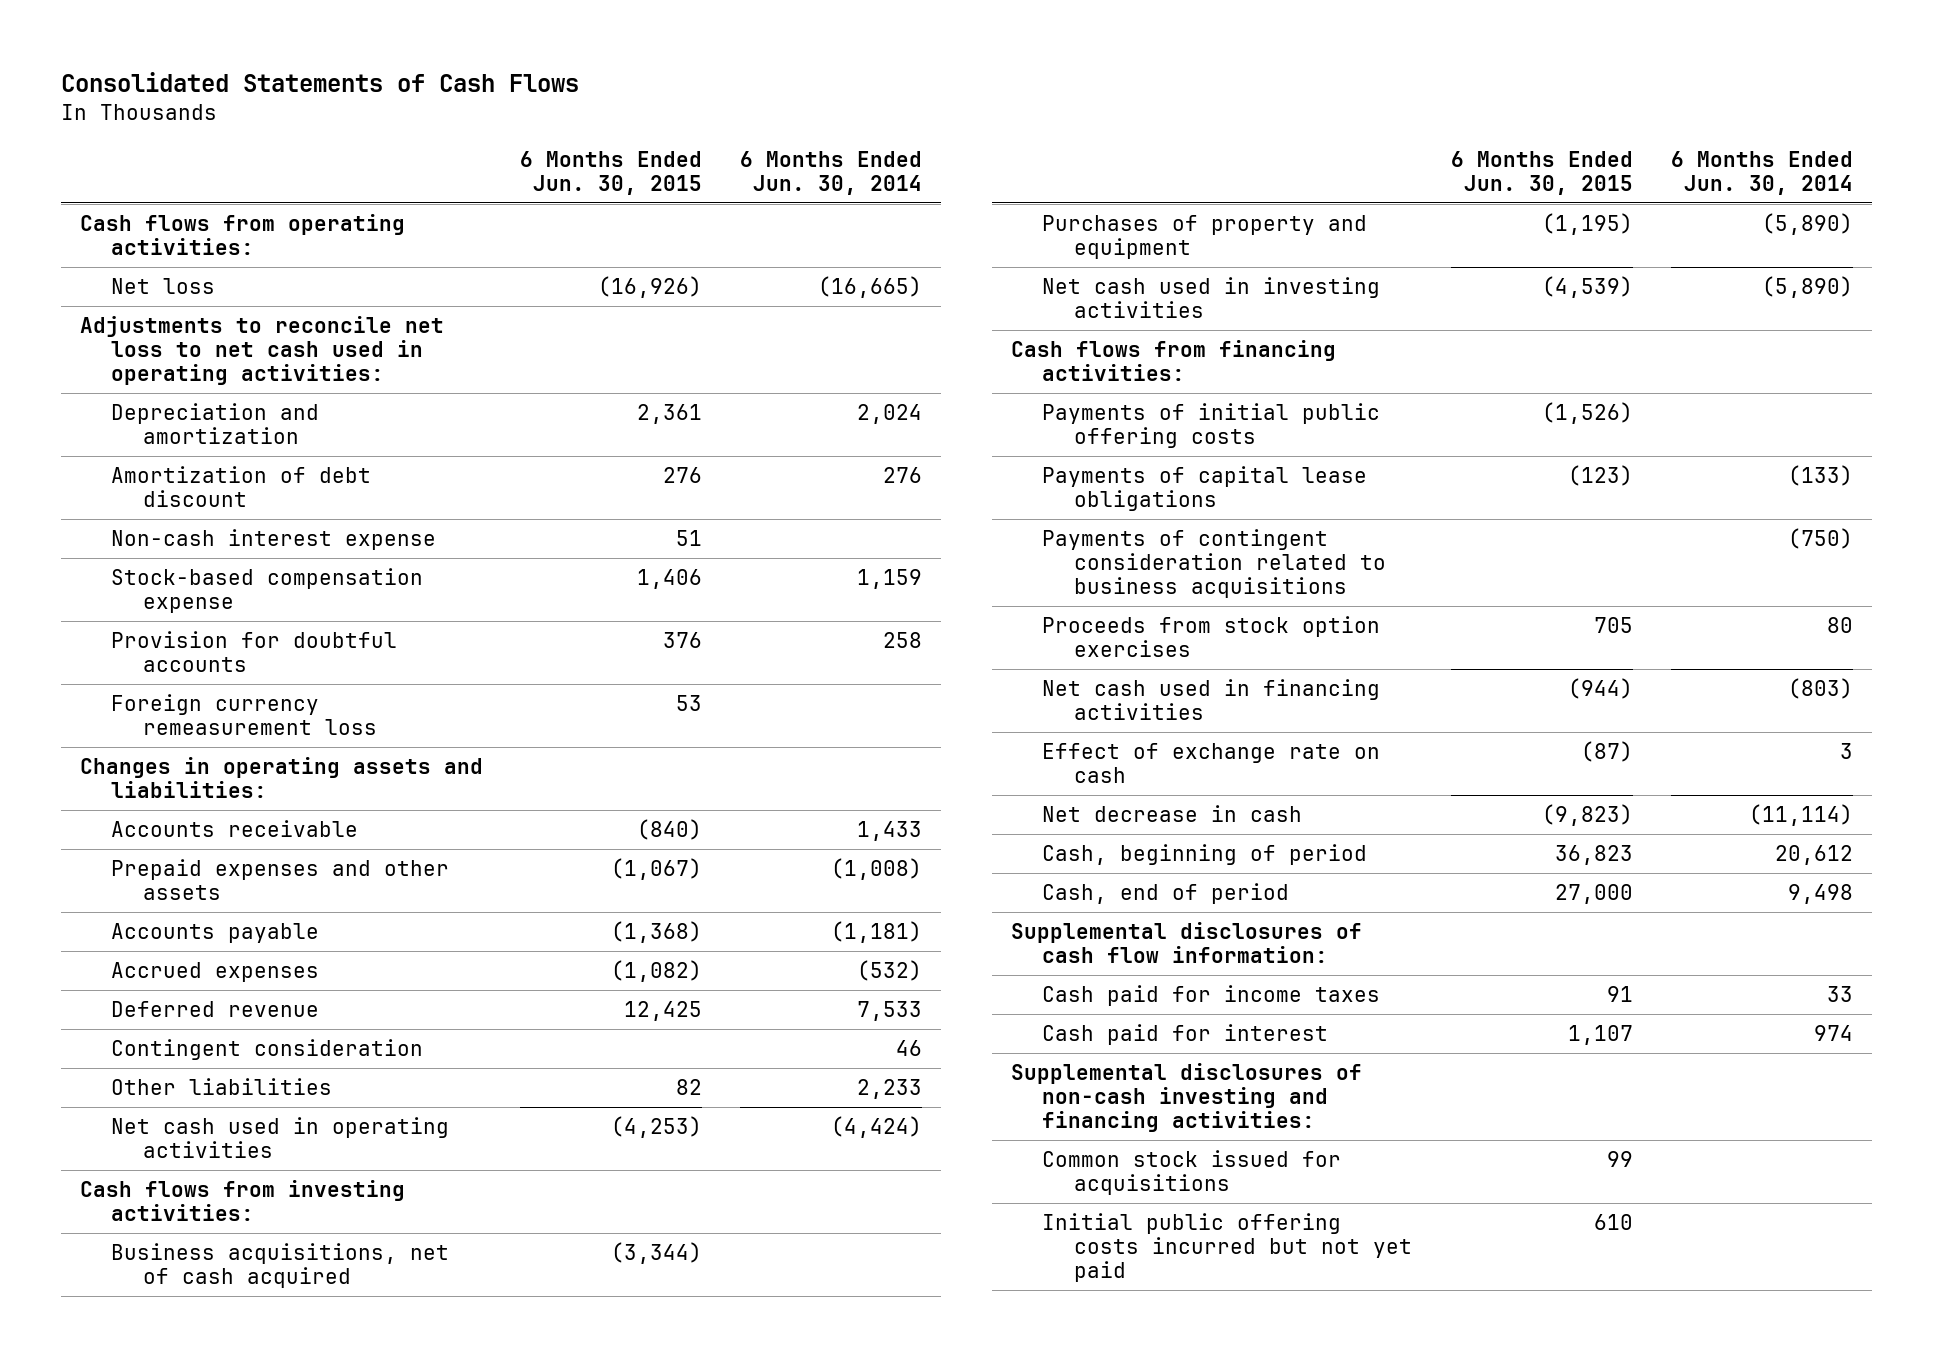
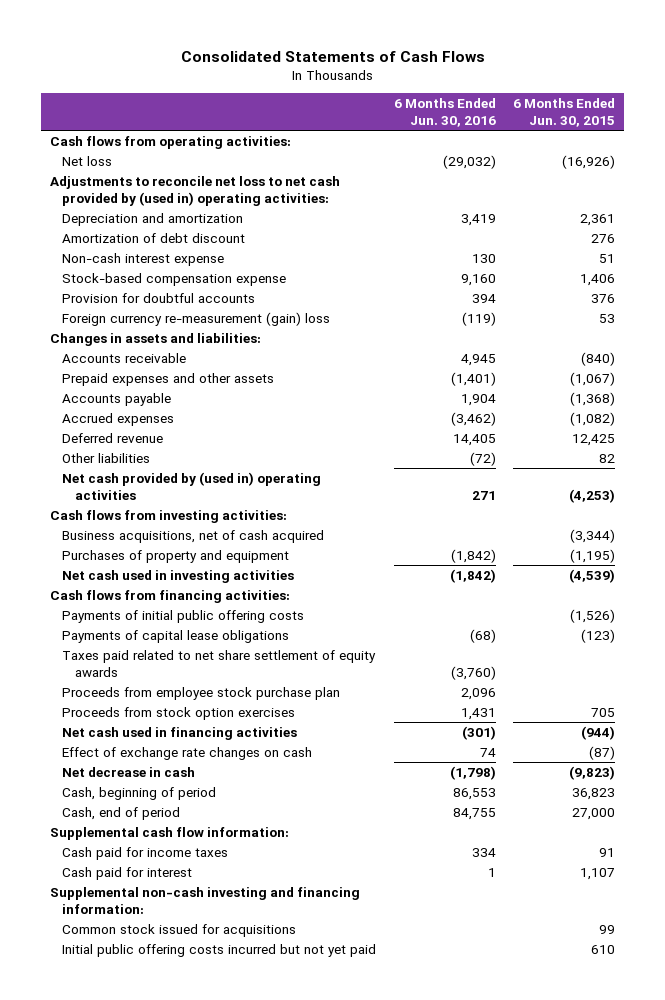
- | 6 Months Ended Jun. 30, 2015 | 6 Months Ended Jun. 30, 2014
+ | 6 Months Ended Jun. 30, 2016 | 6 Months Ended Jun. 30, 2015
- Adjustments to reconcile net loss to net cash used in operating activities:
+ Adjustments to reconcile net loss to net cash provided by (used in) operating activities:
- Foreign currency remeasurement loss | 53 |
- Changes in operating assets and liabilities:
+ Foreign currency re-measurement (gain) loss | (119) | 53
+ Changes in assets and liabilities:
- Contingent consideration | | 46
- Net cash used in operating activities | (4,253) | (4,424)
+ Net cash provided by (used in) operating activities | 271 | (4,253)
- Payments of contingent consideration related to business acquisitions | | (750)
+ Taxes paid related to net share settlement of equity awards | (3,760) |
+ Proceeds from employee stock purchase plan | 2,096 |
- Effect of exchange rate on cash | (87) | 3
+ Effect of exchange rate changes on cash | 74 | (87)
- Supplemental disclosures of cash flow information:
+ Supplemental cash flow information:
- Supplemental disclosures of non-cash investing and financing activities:
+ Supplemental non-cash investing and financing information:

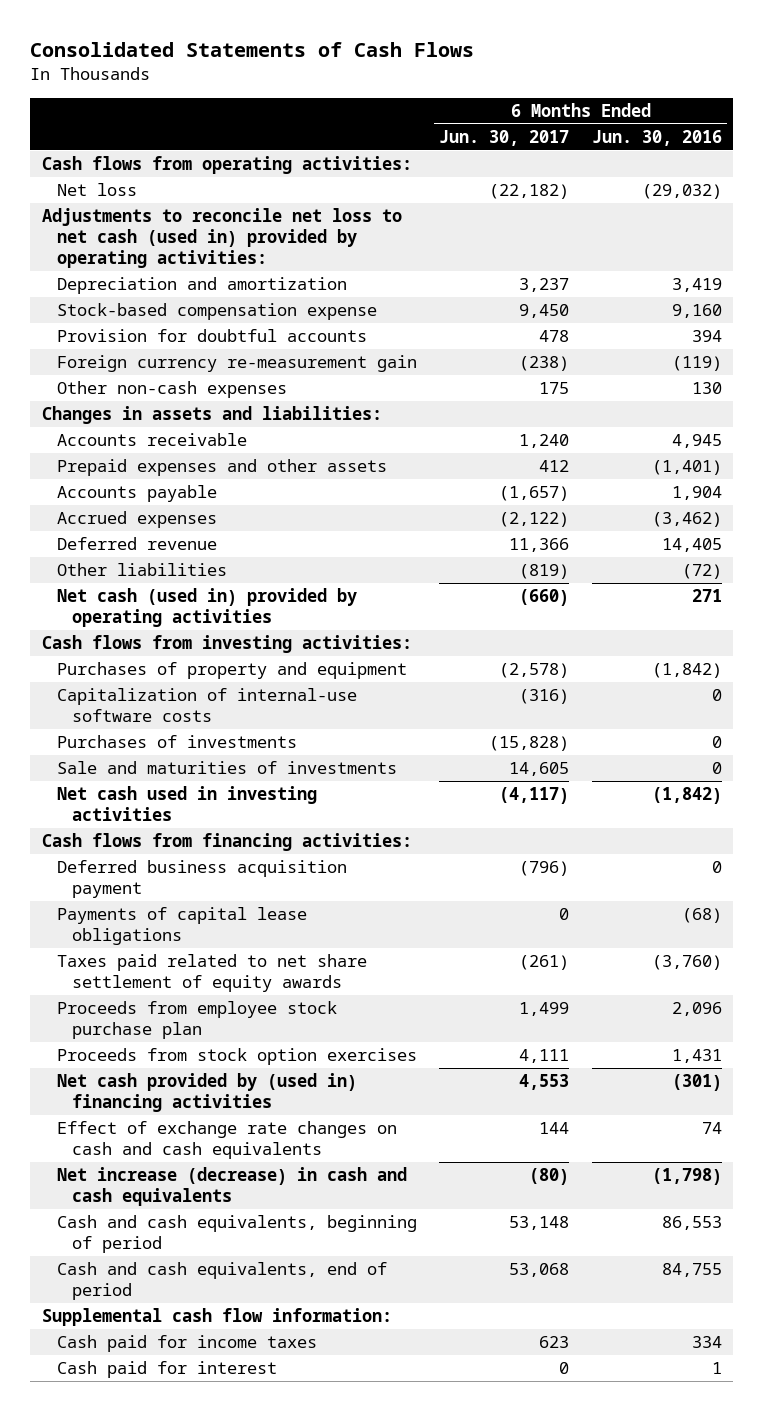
- | 6 Months Ended Jun. 30, 2016 | 6 Months Ended Jun. 30, 2015
+ | 6 Months Ended Jun. 30, 2017 | 6 Months Ended Jun. 30, 2016
- Adjustments to reconcile net loss to net cash provided by (used in) operating activities:
+ Adjustments to reconcile net loss to net cash (used in) provided by operating activities:
- Amortization of debt discount | | 276
- Non-cash interest expense | 130 | 51
- Foreign currency re-measurement (gain) loss | (119) | 53
+ Foreign currency re-measurement gain | (238) | (119)
+ Other non-cash expenses | 175 | 130
- Net cash provided by (used in) operating activities | 271 | (4,253)
+ Net cash (used in) provided by operating activities | (660) | 271
- Business acquisitions, net of cash acquired | | (3,344)
+ Capitalization of internal-use software costs | (316) | 0
+ Purchases of investments | (15,828) | 0
+ Sale and maturities of investments | 14,605 | 0
- Payments of initial public offering costs | | (1,526)
+ Deferred business acquisition payment | (796) | 0
- Net cash used in financing activities | (301) | (944)
- Effect of exchange rate changes on cash | 74 | (87)
- Net decrease in cash | (1,798) | (9,823)
- Cash, beginning of period | 86,553 | 36,823
- Cash, end of period | 84,755 | 27,000
+ Net cash provided by (used in) financing activities | 4,553 | (301)
+ Effect of exchange rate changes on cash and cash equivalents | 144 | 74
+ Net increase (decrease) in cash and cash equivalents | (80) | (1,798)
+ Cash and cash equivalents, beginning of period | 53,148 | 86,553
+ Cash and cash equivalents, end of period | 53,068 | 84,755
- Supplemental non-cash investing and financing information:
- Common stock issued for acquisitions | | 99
- Initial public offering costs incurred but not yet paid | | 610

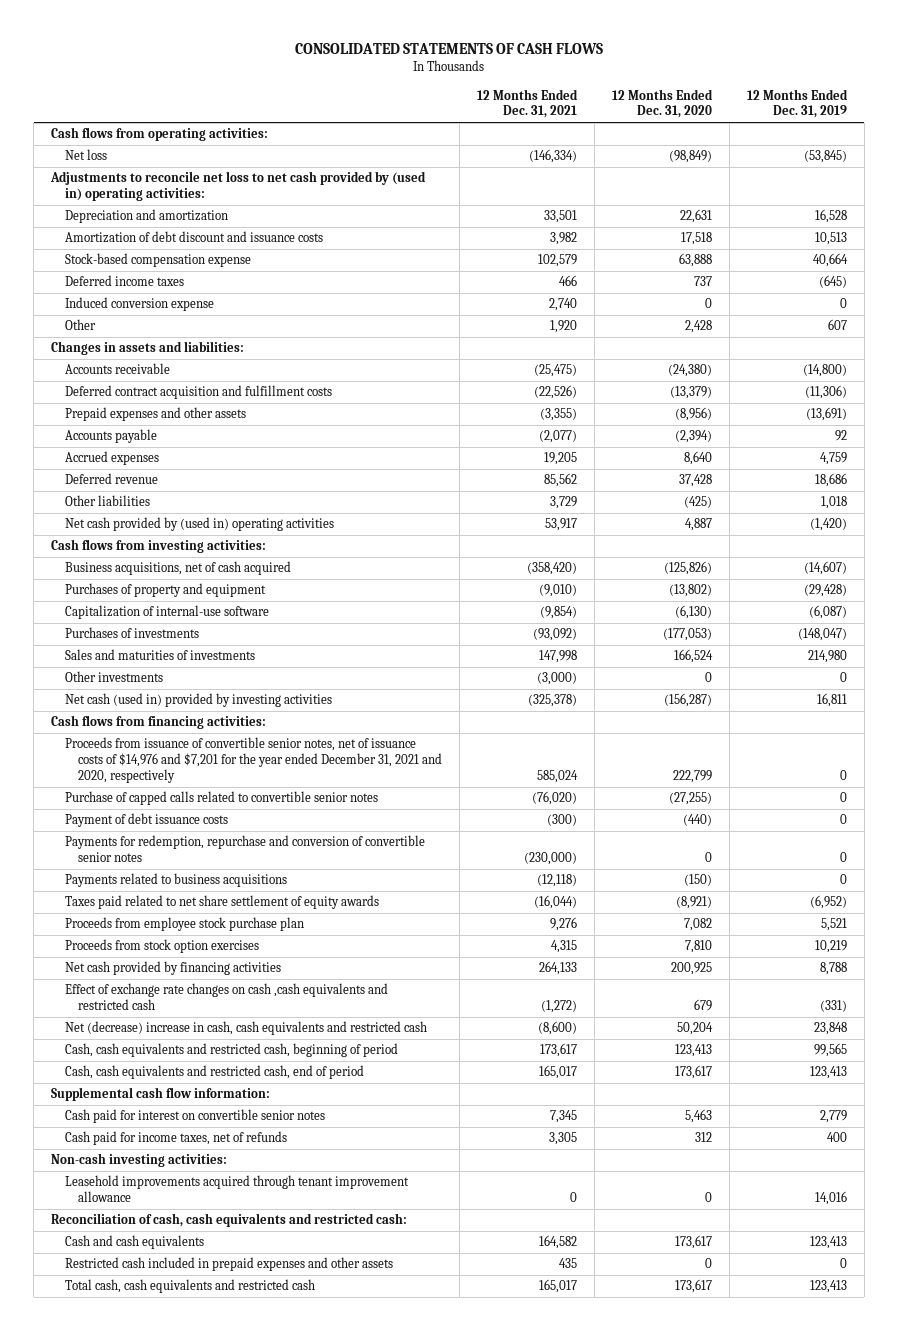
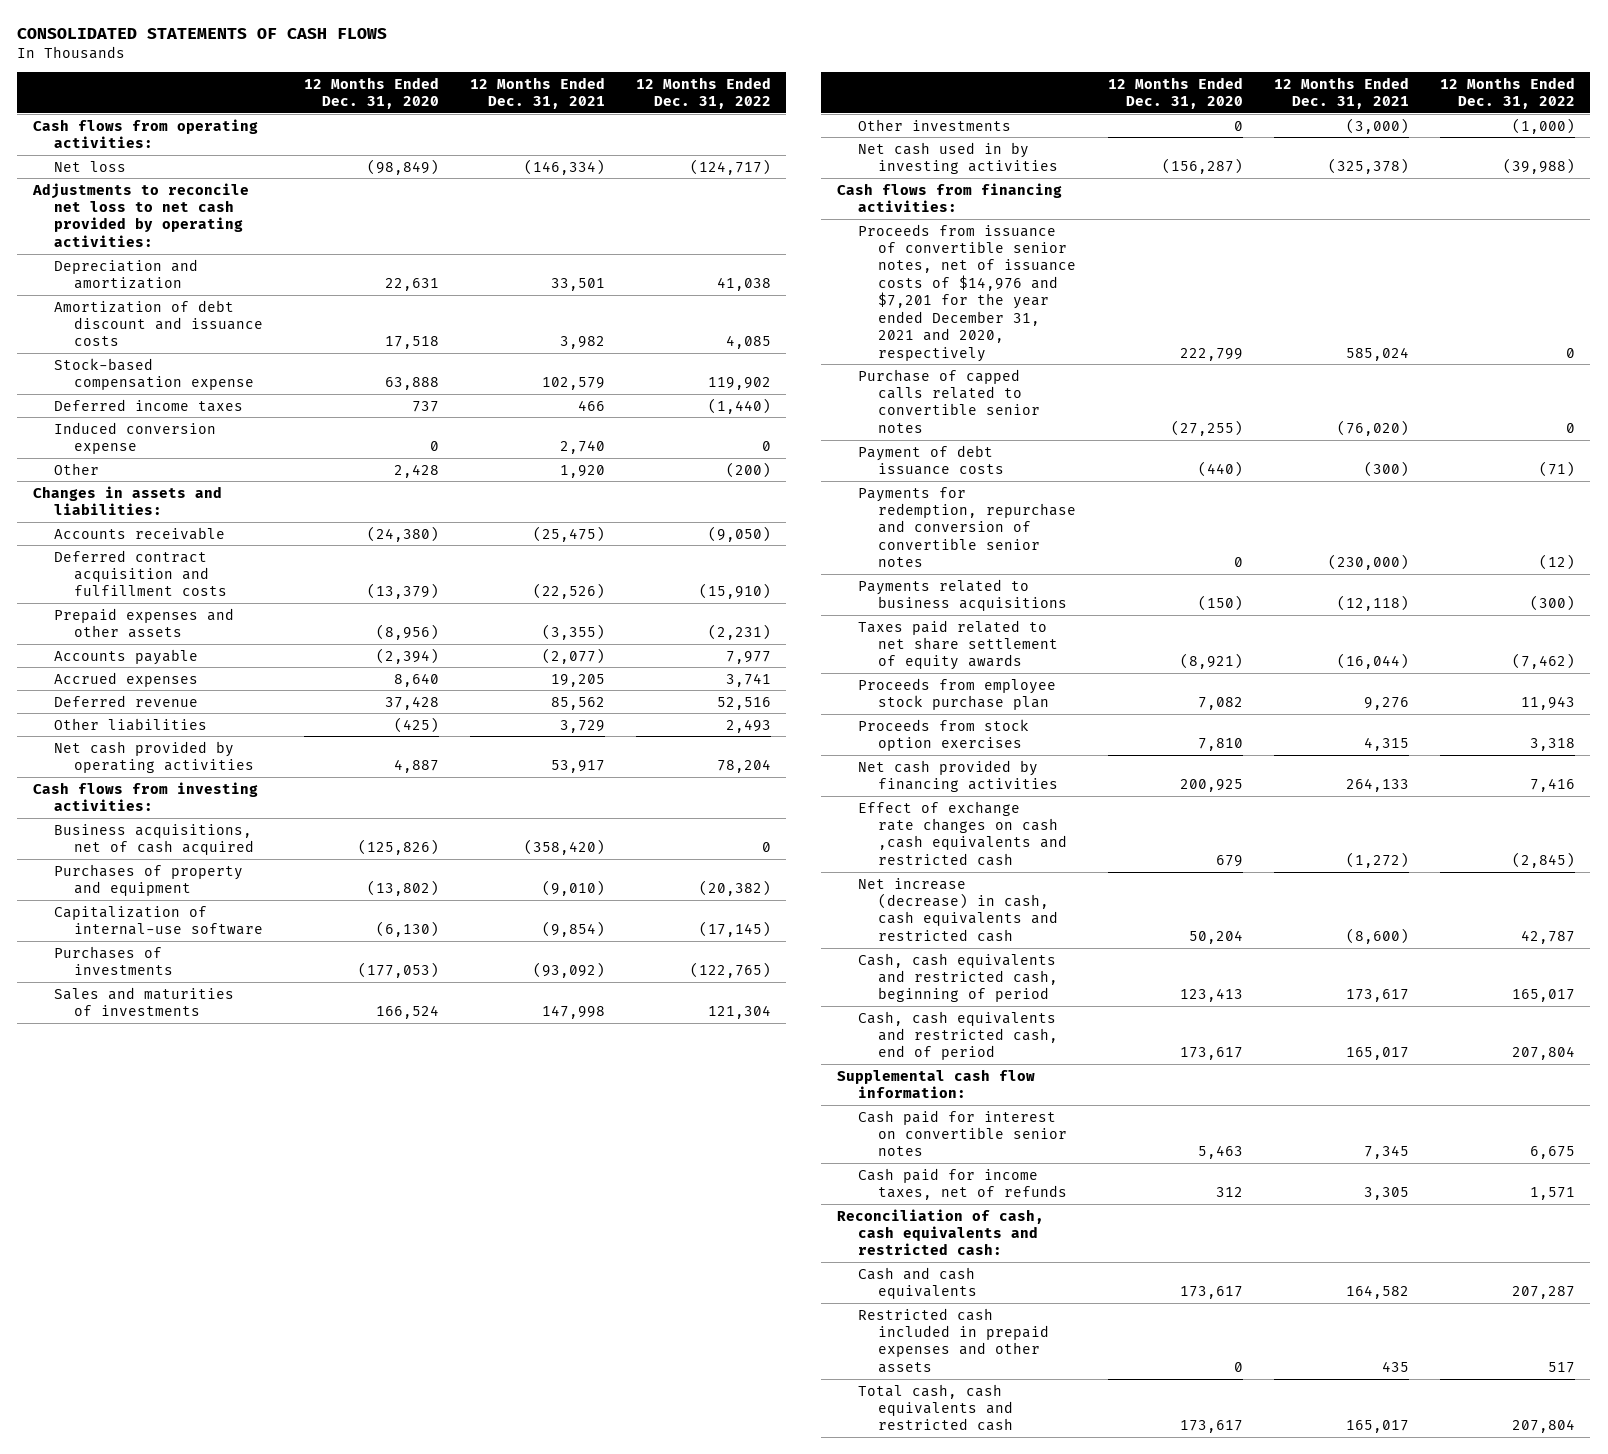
- | 12 Months Ended Dec. 31, 2021 | 12 Months Ended Dec. 31, 2020 | 12 Months Ended Dec. 31, 2019
+ | 12 Months Ended Dec. 31, 2020 | 12 Months Ended Dec. 31, 2021 | 12 Months Ended Dec. 31, 2022
- Adjustments to reconcile net loss to net cash provided by (used in) operating activities:
+ Adjustments to reconcile net loss to net cash provided by operating activities:
- Net cash provided by (used in) operating activities | 53,917 | 4,887 | (1,420)
+ Net cash provided by operating activities | 4,887 | 53,917 | 78,204
- Net cash (used in) provided by investing activities | (325,378) | (156,287) | 16,811
+ Net cash used in by investing activities | (156,287) | (325,378) | (39,988)
- Net (decrease) increase in cash, cash equivalents and restricted cash | (8,600) | 50,204 | 23,848
+ Net increase (decrease) in cash, cash equivalents and restricted cash | 50,204 | (8,600) | 42,787
- Non-cash investing activities:
- Leasehold improvements acquired through tenant improvement allowance | 0 | 0 | 14,016

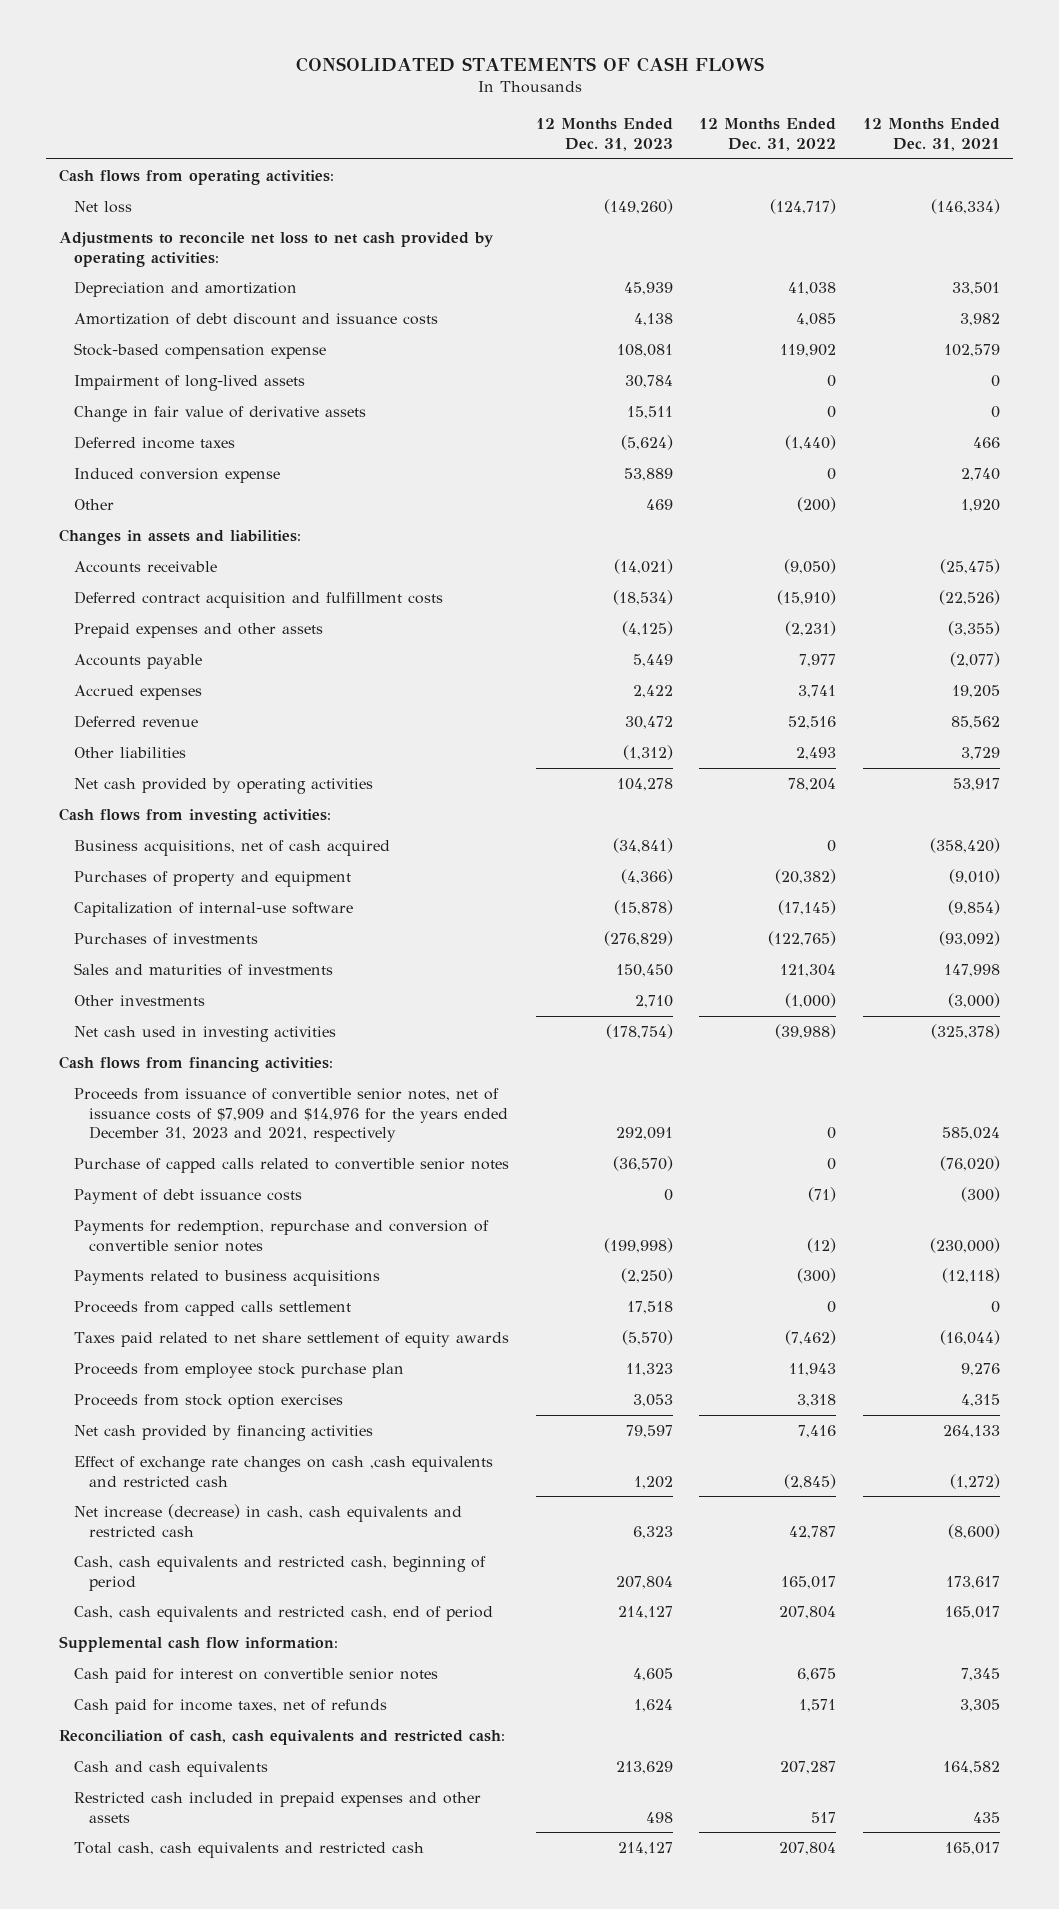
- | 12 Months Ended Dec. 31, 2020 | 12 Months Ended Dec. 31, 2021 | 12 Months Ended Dec. 31, 2022
+ | 12 Months Ended Dec. 31, 2023 | 12 Months Ended Dec. 31, 2022 | 12 Months Ended Dec. 31, 2021
+ Impairment of long-lived assets | 30,784 | 0 | 0
+ Change in fair value of derivative assets | 15,511 | 0 | 0
- Net cash used in by investing activities | (156,287) | (325,378) | (39,988)
+ Net cash used in investing activities | (178,754) | (39,988) | (325,378)
- Proceeds from issuance of convertible senior notes, net of issuance costs of $14,976 and $7,201 for the year ended December 31, 2021 and 2020, respectively | 222,799 | 585,024 | 0
+ Proceeds from issuance of convertible senior notes, net of issuance costs of $7,909 and $14,976 for the years ended December 31, 2023 and 2021, respectively | 292,091 | 0 | 585,024
+ Proceeds from capped calls settlement | 17,518 | 0 | 0

